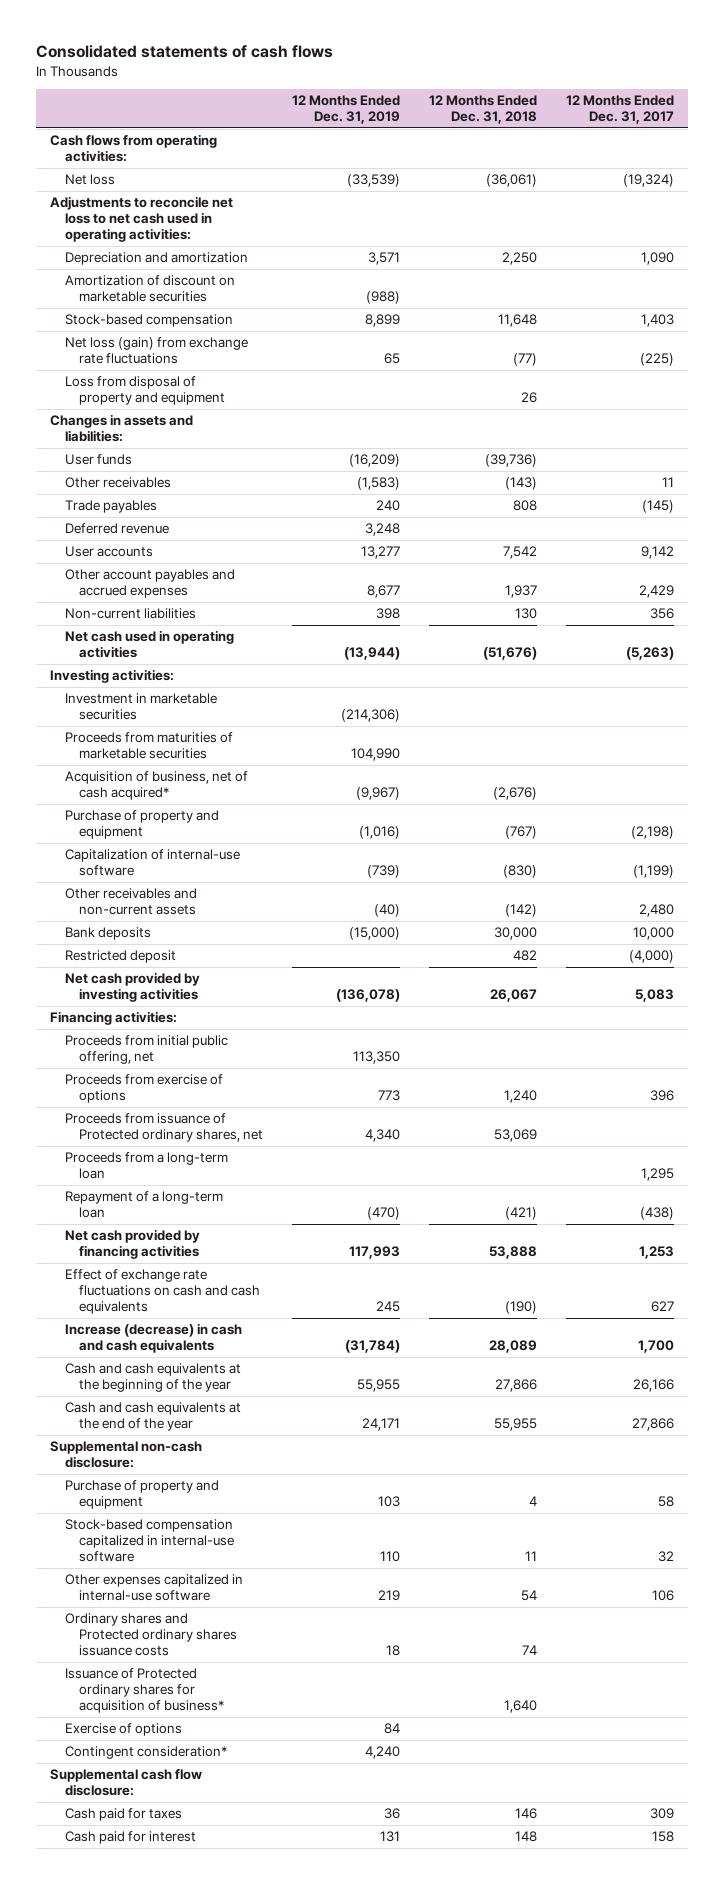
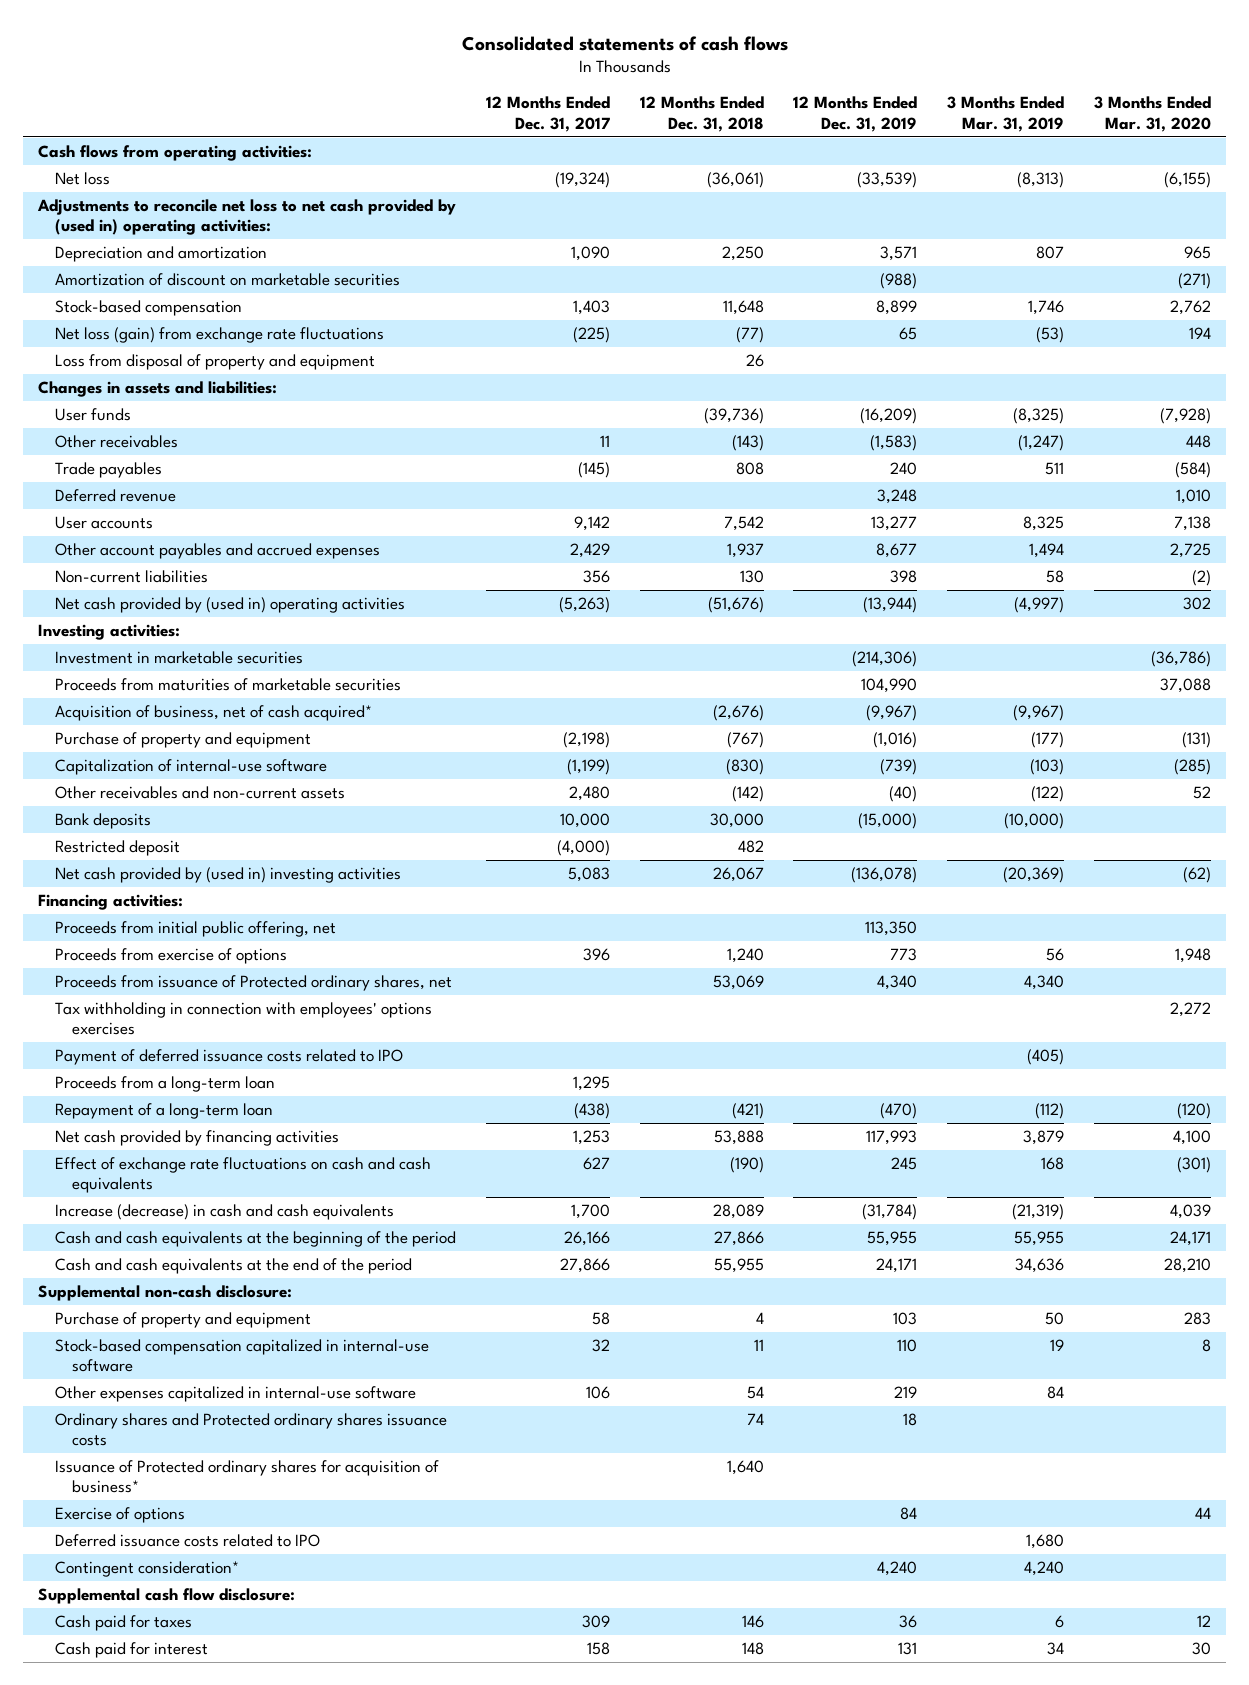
- | 12 Months Ended Dec. 31, 2019 | 12 Months Ended Dec. 31, 2018 | 12 Months Ended Dec. 31, 2017
+ | 12 Months Ended Dec. 31, 2017 | 12 Months Ended Dec. 31, 2018 | 12 Months Ended Dec. 31, 2019 | 3 Months Ended Mar. 31, 2019 | 3 Months Ended Mar. 31, 2020
- Adjustments to reconcile net loss to net cash used in operating activities:
+ Adjustments to reconcile net loss to net cash provided by (used in) operating activities:
- Net cash used in operating activities | (13,944) | (51,676) | (5,263)
+ Net cash provided by (used in) operating activities | (5,263) | (51,676) | (13,944) | (4,997) | 302
- Net cash provided by investing activities | (136,078) | 26,067 | 5,083
+ Net cash provided by (used in) investing activities | 5,083 | 26,067 | (136,078) | (20,369) | (62)
+ Tax withholding in connection with employees' options exercises | | | | | 2,272
+ Payment of deferred issuance costs related to IPO | | | | (405) |
- Cash and cash equivalents at the beginning of the year | 55,955 | 27,866 | 26,166
- Cash and cash equivalents at the end of the year | 24,171 | 55,955 | 27,866
+ Cash and cash equivalents at the beginning of the period | 26,166 | 27,866 | 55,955 | 55,955 | 24,171
+ Cash and cash equivalents at the end of the period | 27,866 | 55,955 | 24,171 | 34,636 | 28,210
+ Deferred issuance costs related to IPO | | | | 1,680 |

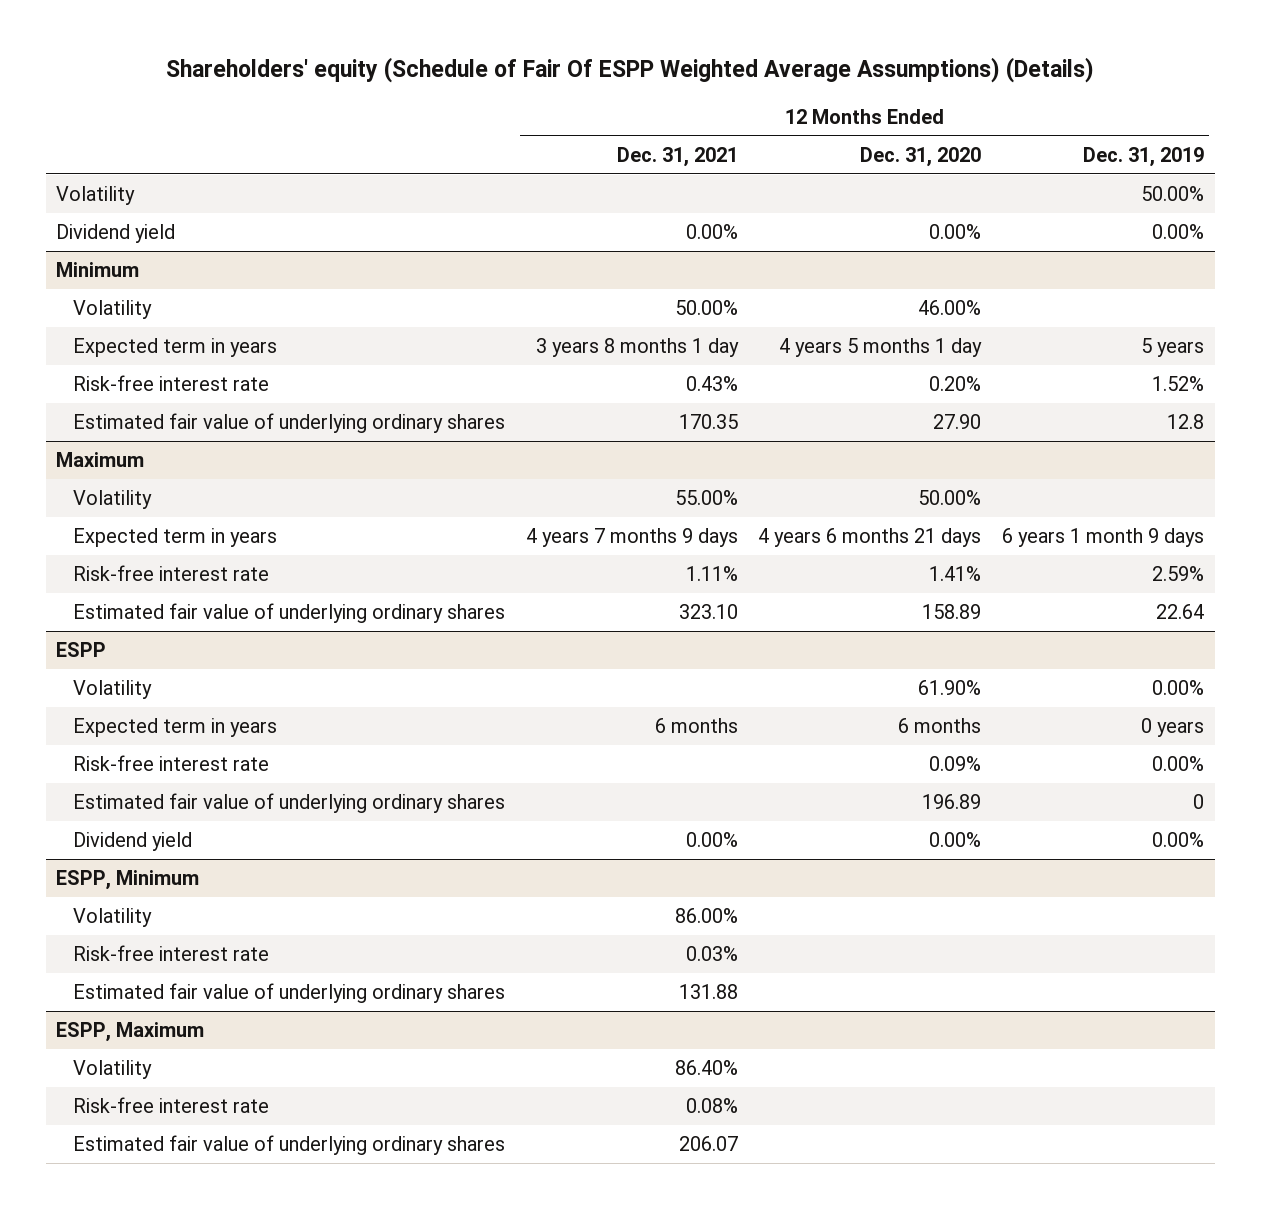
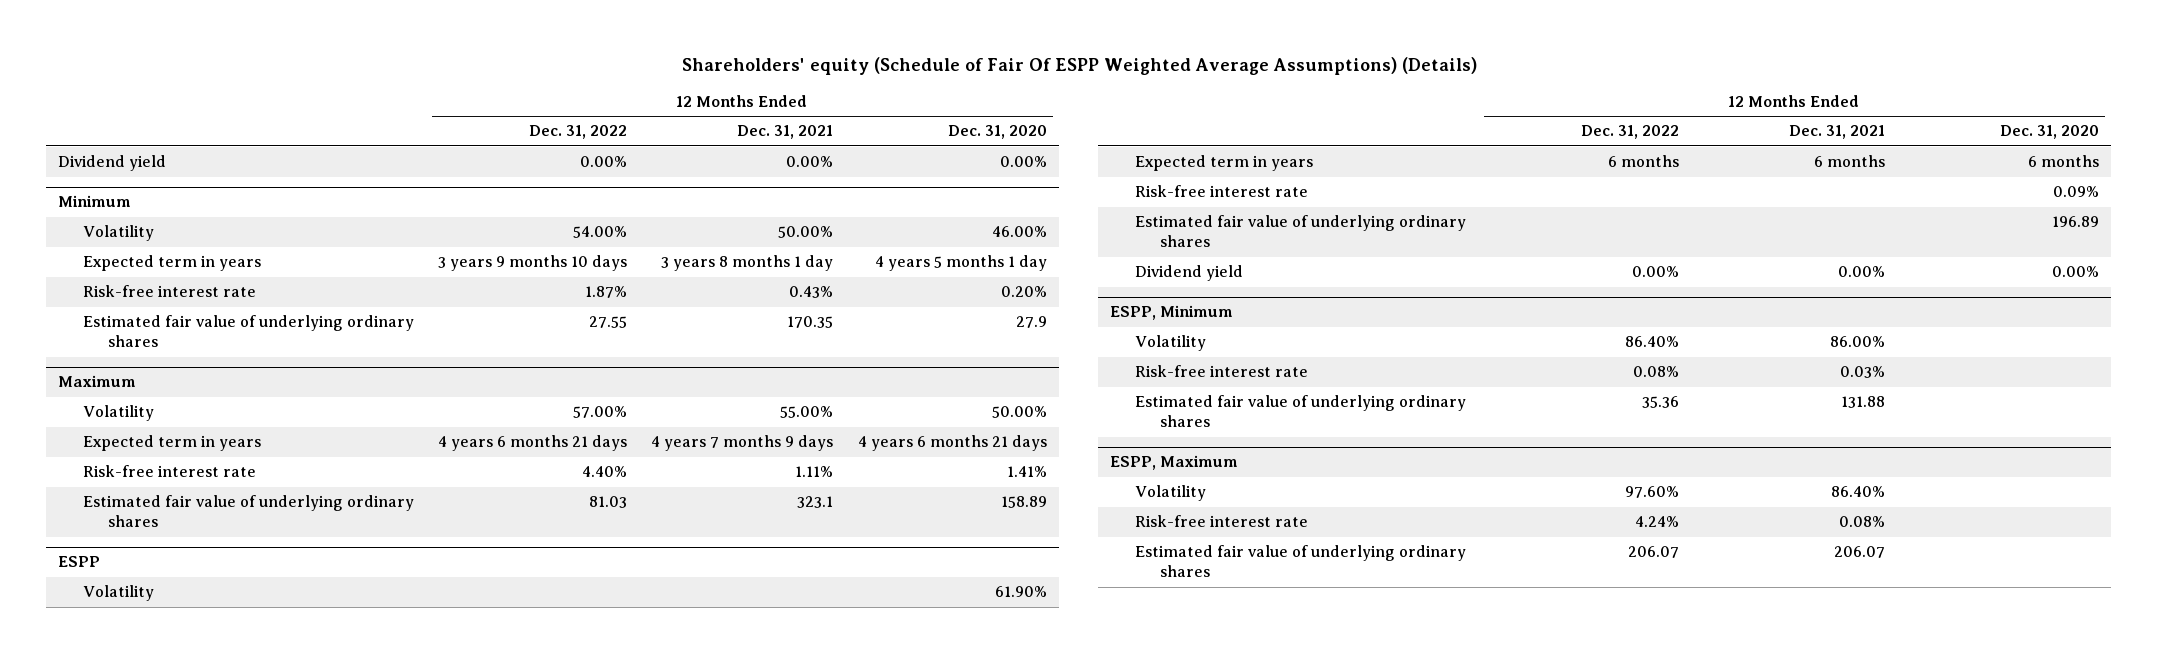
- | 12 Months Ended Dec. 31, 2021 | 12 Months Ended Dec. 31, 2020 | 12 Months Ended Dec. 31, 2019
+ | 12 Months Ended Dec. 31, 2022 | 12 Months Ended Dec. 31, 2021 | 12 Months Ended Dec. 31, 2020
- Volatility | | | 50.00%
@ Minimum
- Estimated fair value of underlying ordinary shares | 170.35 | 27.90 | 12.8
+ Estimated fair value of underlying ordinary shares | 27.55 | 170.35 | 27.9
@ Maximum
- Estimated fair value of underlying ordinary shares | 323.10 | 158.89 | 22.64
+ Estimated fair value of underlying ordinary shares | 81.03 | 323.1 | 158.89

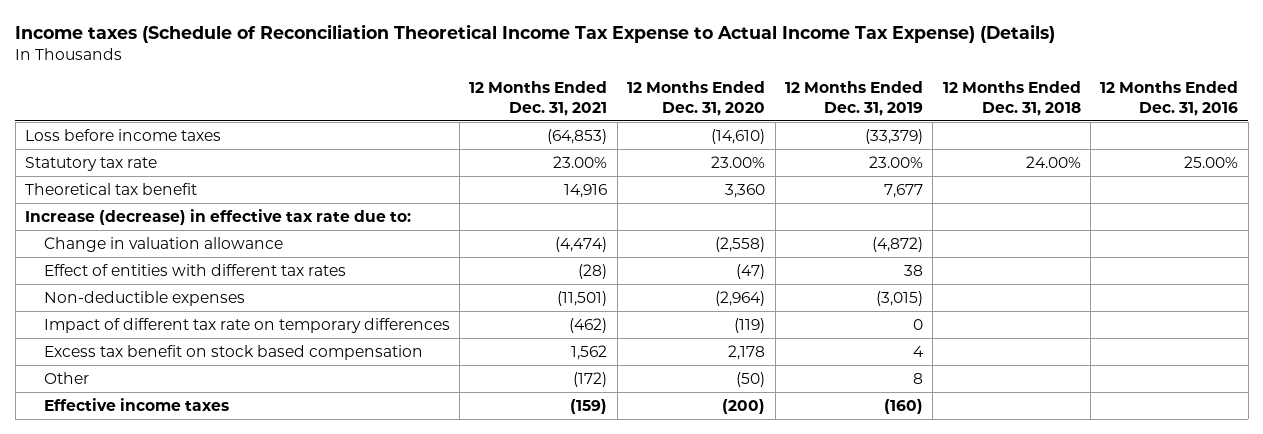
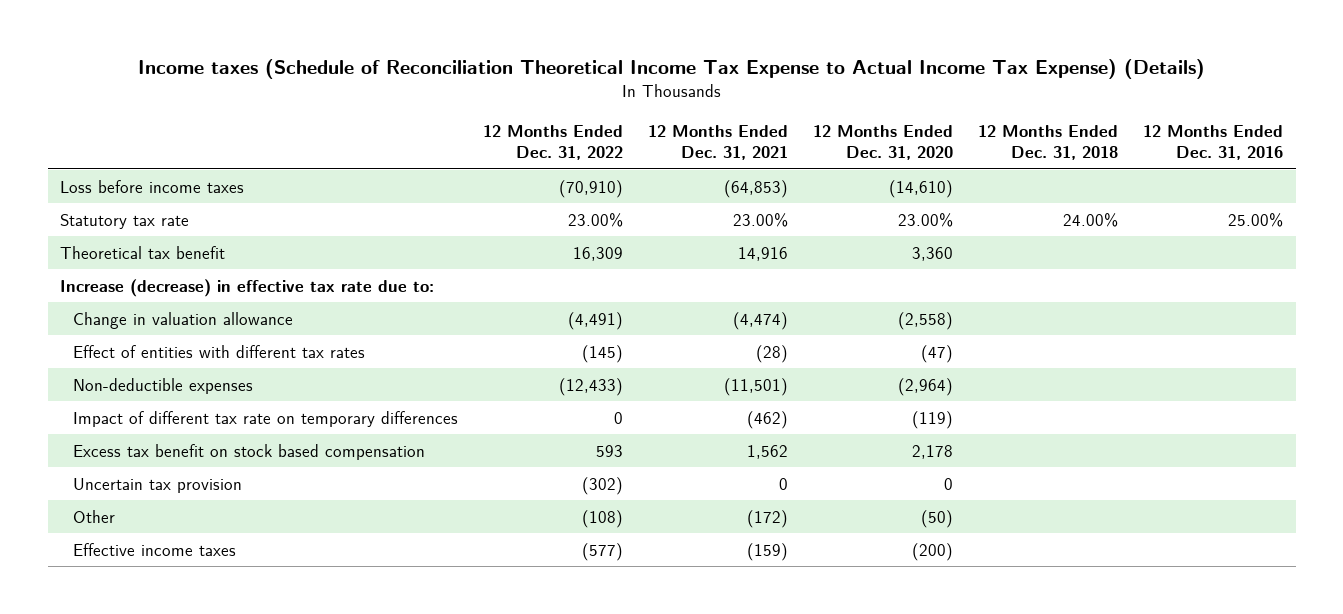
- | 12 Months Ended Dec. 31, 2021 | 12 Months Ended Dec. 31, 2020 | 12 Months Ended Dec. 31, 2019 | 12 Months Ended Dec. 31, 2018 | 12 Months Ended Dec. 31, 2016
+ | 12 Months Ended Dec. 31, 2022 | 12 Months Ended Dec. 31, 2021 | 12 Months Ended Dec. 31, 2020 | 12 Months Ended Dec. 31, 2018 | 12 Months Ended Dec. 31, 2016
+ Uncertain tax provision | (302) | 0 | 0 | |

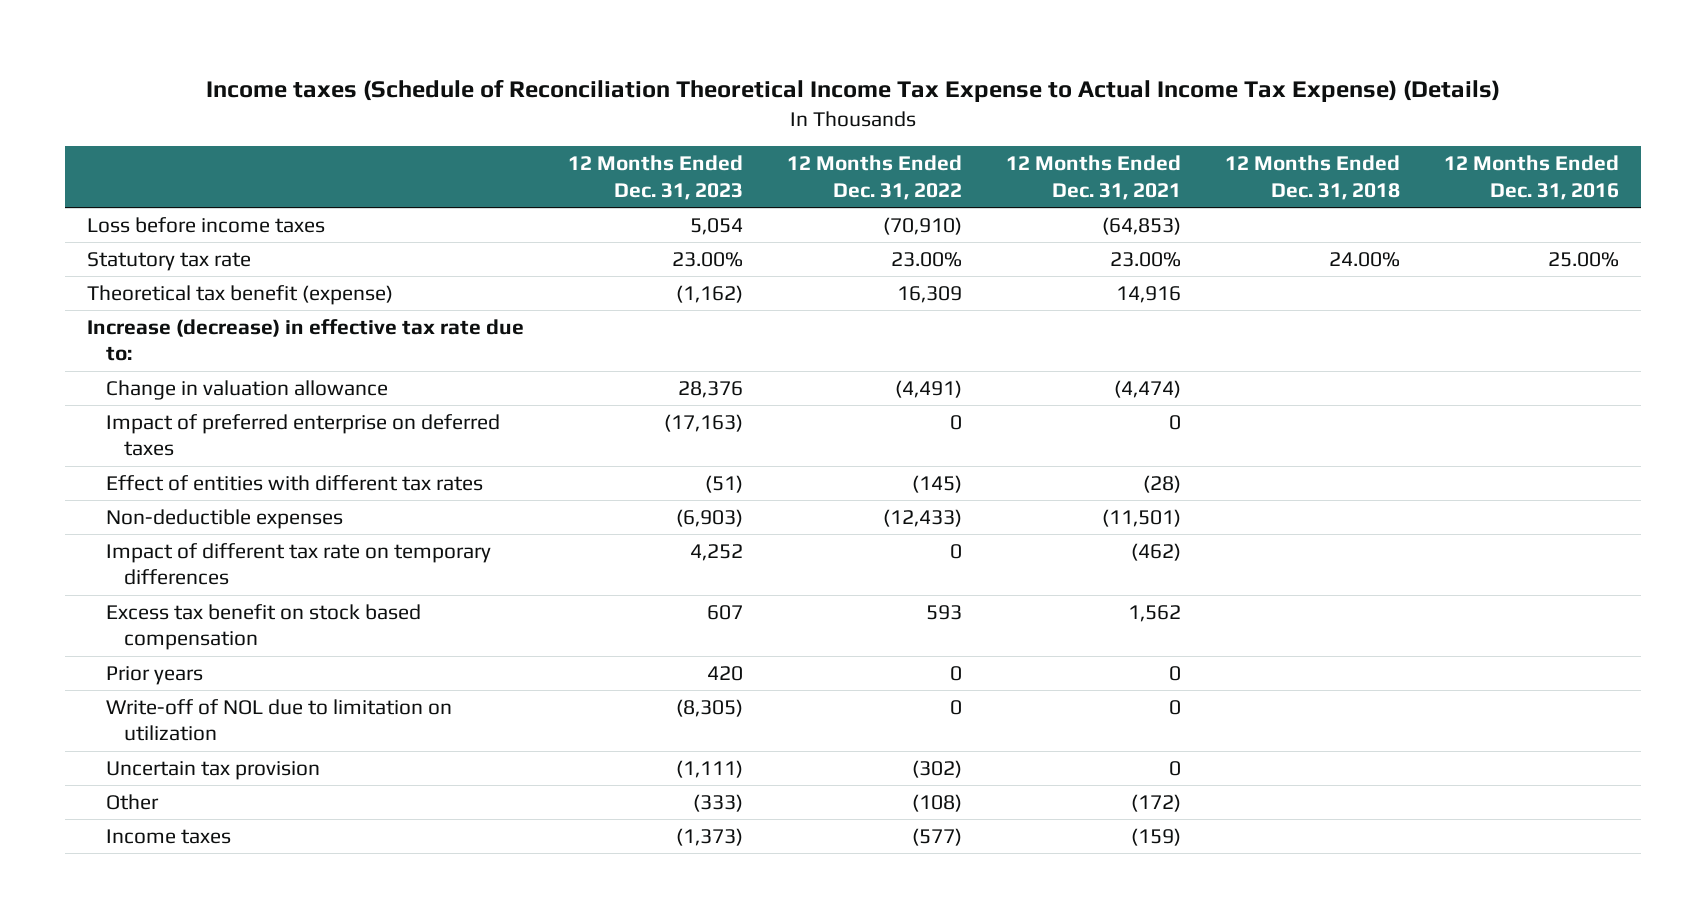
- | 12 Months Ended Dec. 31, 2022 | 12 Months Ended Dec. 31, 2021 | 12 Months Ended Dec. 31, 2020 | 12 Months Ended Dec. 31, 2018 | 12 Months Ended Dec. 31, 2016
+ | 12 Months Ended Dec. 31, 2023 | 12 Months Ended Dec. 31, 2022 | 12 Months Ended Dec. 31, 2021 | 12 Months Ended Dec. 31, 2018 | 12 Months Ended Dec. 31, 2016
- Theoretical tax benefit | 16,309 | 14,916 | 3,360 | |
+ Theoretical tax benefit (expense) | (1,162) | 16,309 | 14,916 | |
+ Impact of preferred enterprise on deferred taxes | (17,163) | 0 | 0 | |
+ Prior years | 420 | 0 | 0 | |
+ Write-off of NOL due to limitation on utilization | (8,305) | 0 | 0 | |
- Effective income taxes | (577) | (159) | (200) | |
+ Income taxes | (1,373) | (577) | (159) | |

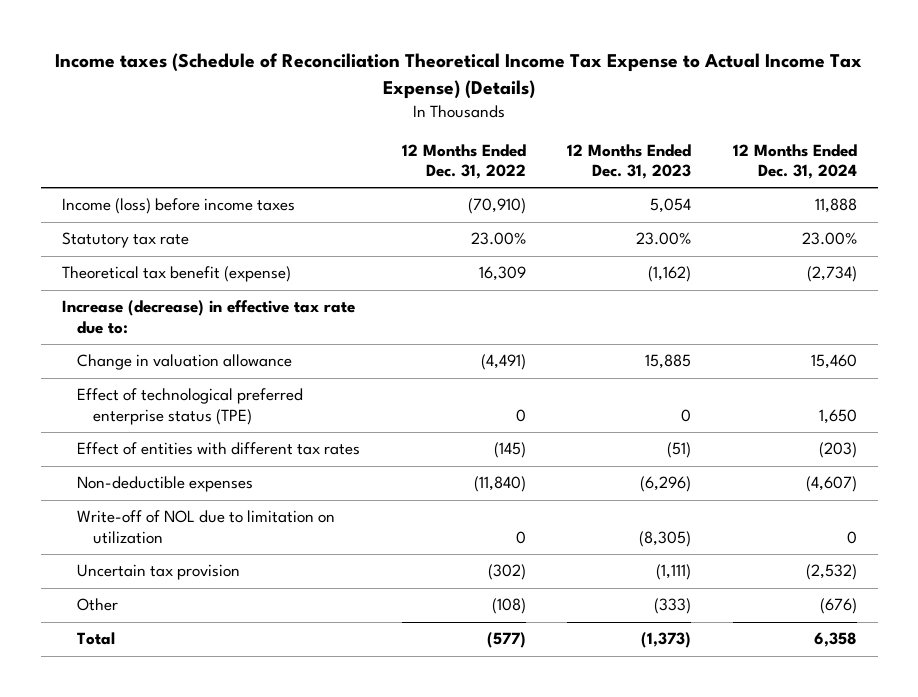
- | 12 Months Ended Dec. 31, 2023 | 12 Months Ended Dec. 31, 2022 | 12 Months Ended Dec. 31, 2021 | 12 Months Ended Dec. 31, 2018 | 12 Months Ended Dec. 31, 2016
+ | 12 Months Ended Dec. 31, 2022 | 12 Months Ended Dec. 31, 2023 | 12 Months Ended Dec. 31, 2024
- Loss before income taxes | 5,054 | (70,910) | (64,853) | |
+ Income (loss) before income taxes | (70,910) | 5,054 | 11,888
- Change in valuation allowance | 28,376 | (4,491) | (4,474) | |
- Impact of preferred enterprise on deferred taxes | (17,163) | 0 | 0 | |
+ Change in valuation allowance | (4,491) | 15,885 | 15,460
+ Effect of technological preferred enterprise status (TPE) | 0 | 0 | 1,650
- Non-deductible expenses | (6,903) | (12,433) | (11,501) | |
- Impact of different tax rate on temporary differences | 4,252 | 0 | (462) | |
- Excess tax benefit on stock based compensation | 607 | 593 | 1,562 | |
- Prior years | 420 | 0 | 0 | |
+ Non-deductible expenses | (11,840) | (6,296) | (4,607)
- Income taxes | (1,373) | (577) | (159) | |
+ Total | (577) | (1,373) | 6,358

